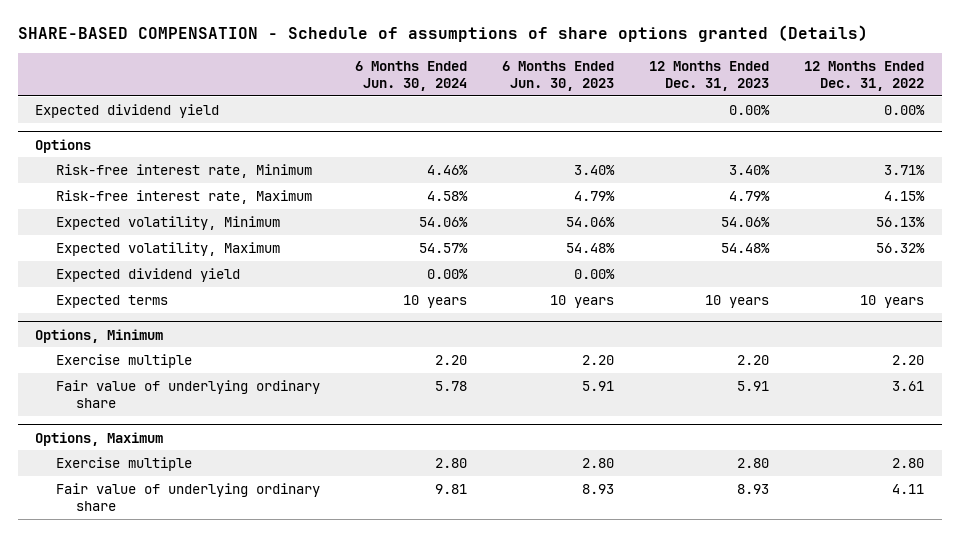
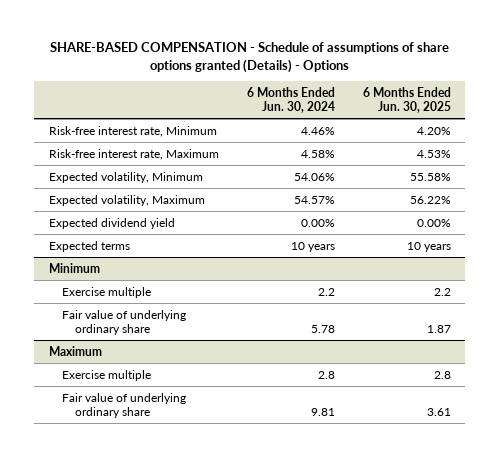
- SHARE-BASED COMPENSATION - Schedule of assumptions of share options granted (Details)
+ SHARE-BASED COMPENSATION - Schedule of assumptions of share options granted (Details) - Options
- | 6 Months Ended Jun. 30, 2024 | 6 Months Ended Jun. 30, 2023 | 12 Months Ended Dec. 31, 2023 | 12 Months Ended Dec. 31, 2022
+ | 6 Months Ended Jun. 30, 2024 | 6 Months Ended Jun. 30, 2025
- Expected dividend yield | | | 0.00% | 0.00%
- Options
- Options, Minimum
- Exercise multiple | 2.20 | 2.20 | 2.20 | 2.20
+ Minimum
+ Exercise multiple | 2.2 | 2.2
- Options, Maximum
- Exercise multiple | 2.80 | 2.80 | 2.80 | 2.80
+ Maximum
+ Exercise multiple | 2.8 | 2.8

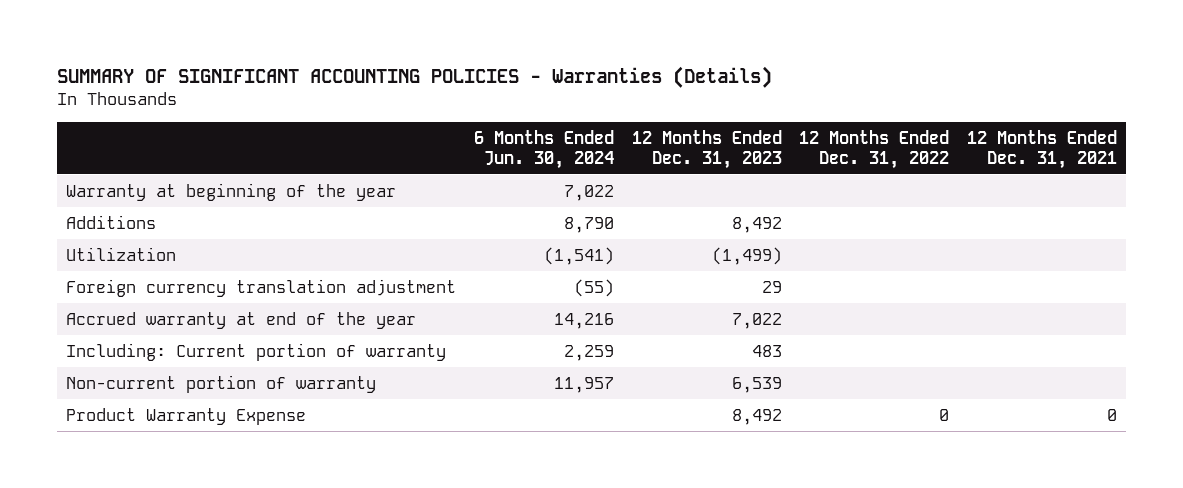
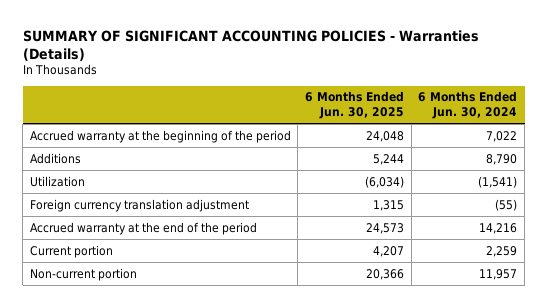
- | 6 Months Ended Jun. 30, 2024 | 12 Months Ended Dec. 31, 2023 | 12 Months Ended Dec. 31, 2022 | 12 Months Ended Dec. 31, 2021
+ | 6 Months Ended Jun. 30, 2025 | 6 Months Ended Jun. 30, 2024
- Warranty at beginning of the year | 7,022 | | |
+ Accrued warranty at the beginning of the period | 24,048 | 7,022
- Accrued warranty at end of the year | 14,216 | 7,022 | |
- Including: Current portion of warranty | 2,259 | 483 | |
- Non-current portion of warranty | 11,957 | 6,539 | |
- Product Warranty Expense | | 8,492 | 0 | 0
+ Accrued warranty at the end of the period | 24,573 | 14,216
+ Current portion | 4,207 | 2,259
+ Non-current portion | 20,366 | 11,957

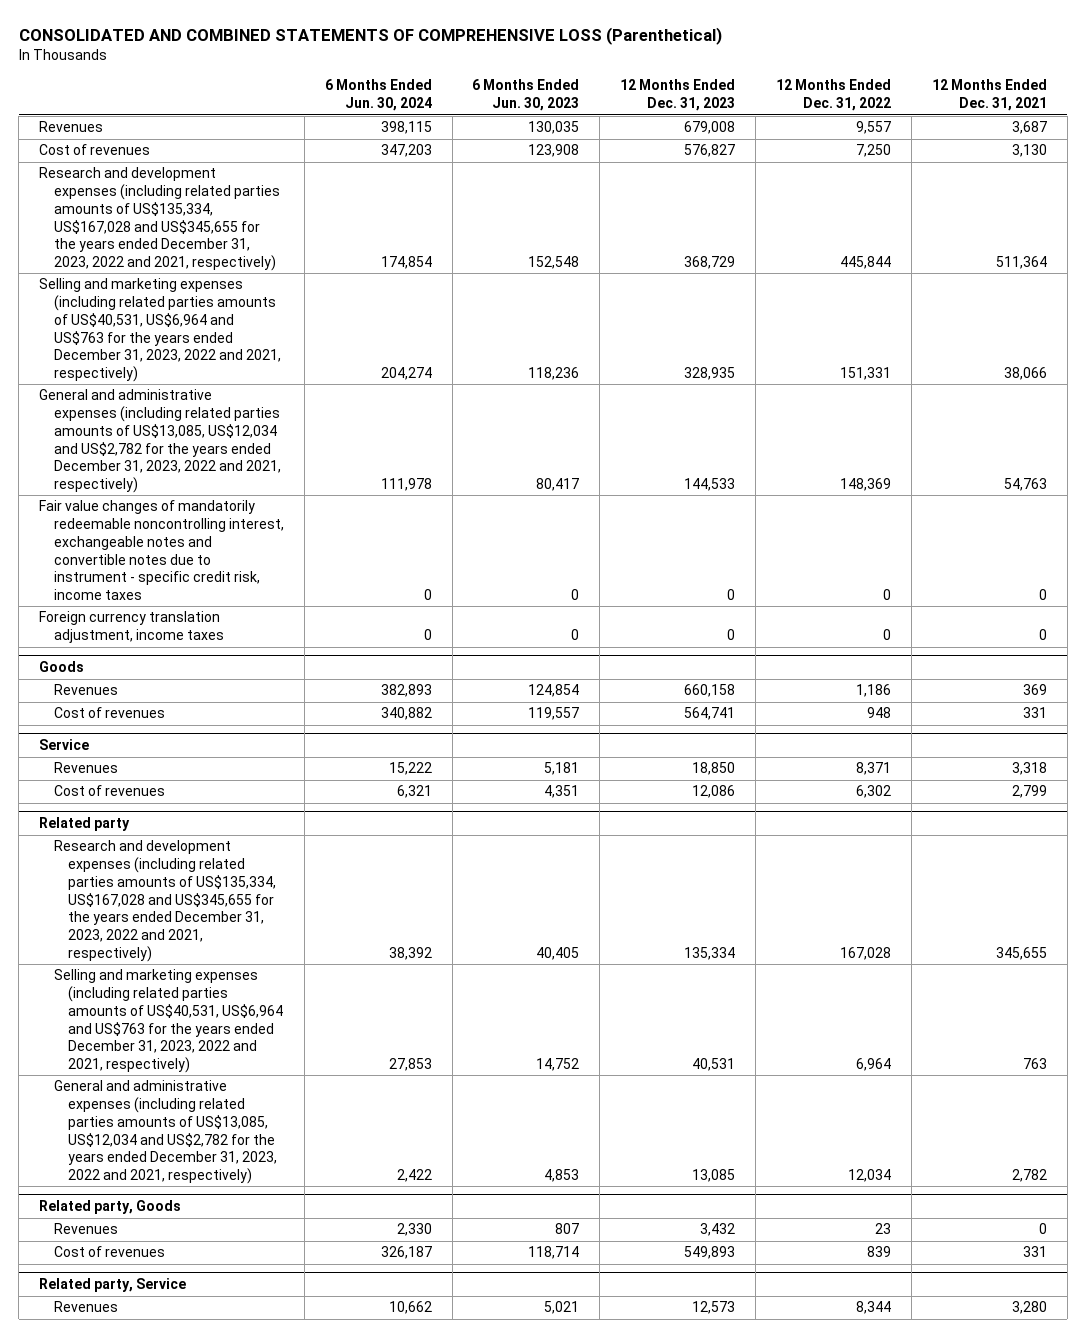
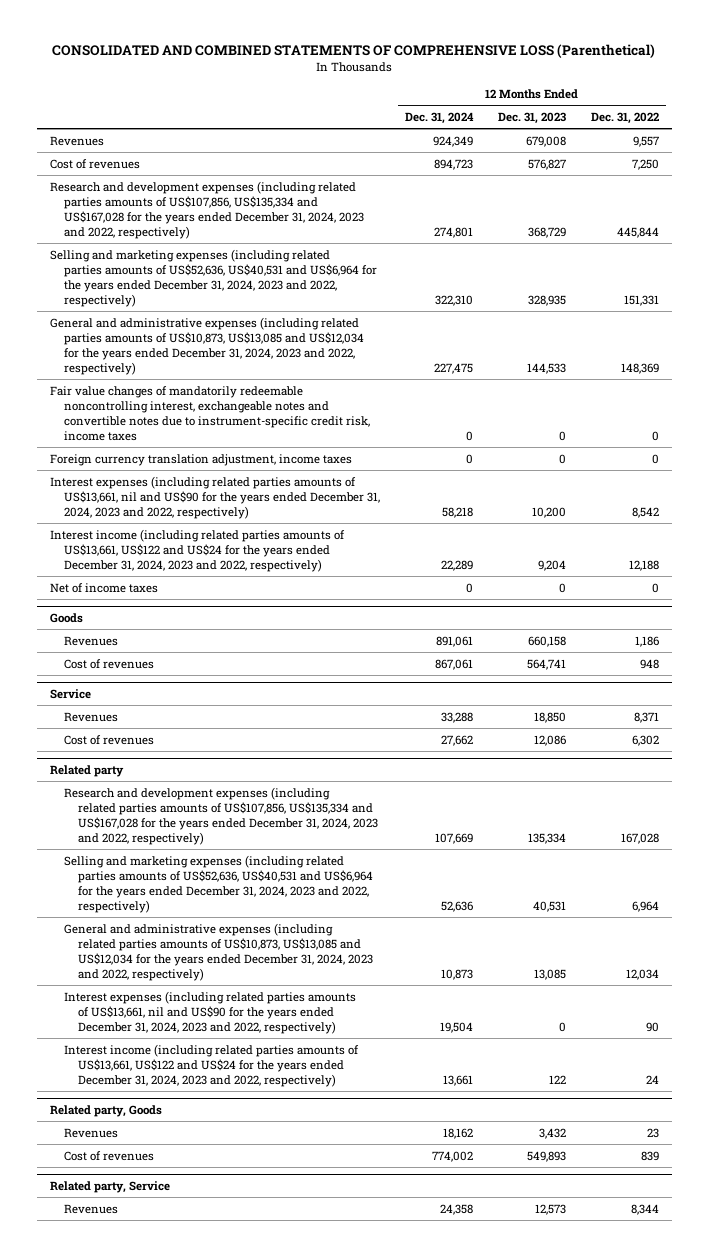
- | 6 Months Ended Jun. 30, 2024 | 6 Months Ended Jun. 30, 2023 | 12 Months Ended Dec. 31, 2023 | 12 Months Ended Dec. 31, 2022 | 12 Months Ended Dec. 31, 2021
+ | 12 Months Ended Dec. 31, 2024 | 12 Months Ended Dec. 31, 2023 | 12 Months Ended Dec. 31, 2022
- Research and development expenses (including related parties amounts of US$135,334, US$167,028 and US$345,655 for the years ended December 31, 2023, 2022 and 2021, respectively) | 174,854 | 152,548 | 368,729 | 445,844 | 511,364
- Selling and marketing expenses (including related parties amounts of US$40,531, US$6,964 and US$763 for the years ended December 31, 2023, 2022 and 2021, respectively) | 204,274 | 118,236 | 328,935 | 151,331 | 38,066
- General and administrative expenses (including related parties amounts of US$13,085, US$12,034 and US$2,782 for the years ended December 31, 2023, 2022 and 2021, respectively) | 111,978 | 80,417 | 144,533 | 148,369 | 54,763
- Fair value changes of mandatorily redeemable noncontrolling interest, exchangeable notes and convertible notes due to instrument - specific credit risk, income taxes | 0 | 0 | 0 | 0 | 0
+ Research and development expenses (including related parties amounts of US$107,856, US$135,334 and US$167,028 for the years ended December 31, 2024, 2023 and 2022, respectively) | 274,801 | 368,729 | 445,844
+ Selling and marketing expenses (including related parties amounts of US$52,636, US$40,531 and US$6,964 for the years ended December 31, 2024, 2023 and 2022, respectively) | 322,310 | 328,935 | 151,331
+ General and administrative expenses (including related parties amounts of US$10,873, US$13,085 and US$12,034 for the years ended December 31, 2024, 2023 and 2022, respectively) | 227,475 | 144,533 | 148,369
+ Fair value changes of mandatorily redeemable noncontrolling interest, exchangeable notes and convertible notes due to instrument-specific credit risk, income taxes | 0 | 0 | 0
+ Interest expenses (including related parties amounts of US$13,661, nil and US$90 for the years ended December 31, 2024, 2023 and 2022, respectively) | 58,218 | 10,200 | 8,542
+ Interest income (including related parties amounts of US$13,661, US$122 and US$24 for the years ended December 31, 2024, 2023 and 2022, respectively) | 22,289 | 9,204 | 12,188
+ Net of income taxes | 0 | 0 | 0
@ Related party
- Research and development expenses (including related parties amounts of US$135,334, US$167,028 and US$345,655 for the years ended December 31, 2023, 2022 and 2021, respectively) | 38,392 | 40,405 | 135,334 | 167,028 | 345,655
- Selling and marketing expenses (including related parties amounts of US$40,531, US$6,964 and US$763 for the years ended December 31, 2023, 2022 and 2021, respectively) | 27,853 | 14,752 | 40,531 | 6,964 | 763
- General and administrative expenses (including related parties amounts of US$13,085, US$12,034 and US$2,782 for the years ended December 31, 2023, 2022 and 2021, respectively) | 2,422 | 4,853 | 13,085 | 12,034 | 2,782
+ Research and development expenses (including related parties amounts of US$107,856, US$135,334 and US$167,028 for the years ended December 31, 2024, 2023 and 2022, respectively) | 107,669 | 135,334 | 167,028
+ Selling and marketing expenses (including related parties amounts of US$52,636, US$40,531 and US$6,964 for the years ended December 31, 2024, 2023 and 2022, respectively) | 52,636 | 40,531 | 6,964
+ General and administrative expenses (including related parties amounts of US$10,873, US$13,085 and US$12,034 for the years ended December 31, 2024, 2023 and 2022, respectively) | 10,873 | 13,085 | 12,034
+ Interest expenses (including related parties amounts of US$13,661, nil and US$90 for the years ended December 31, 2024, 2023 and 2022, respectively) | 19,504 | 0 | 90
+ Interest income (including related parties amounts of US$13,661, US$122 and US$24 for the years ended December 31, 2024, 2023 and 2022, respectively) | 13,661 | 122 | 24

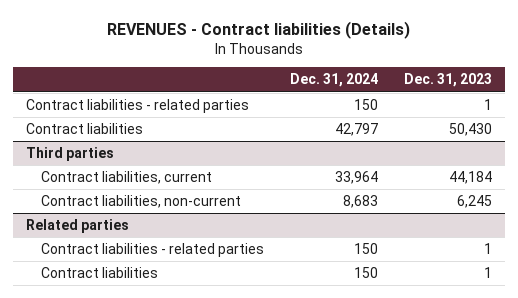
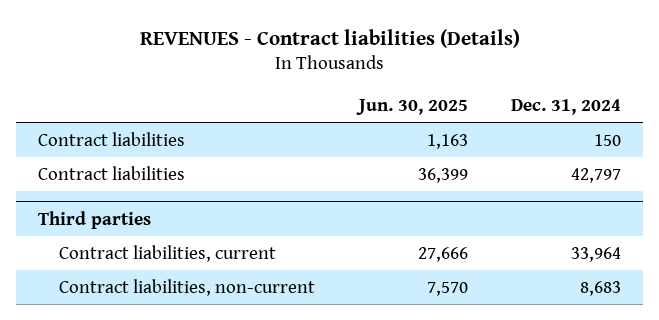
- | Dec. 31, 2024 | Dec. 31, 2023
+ | Jun. 30, 2025 | Dec. 31, 2024
- Contract liabilities - related parties | 150 | 1
+ Contract liabilities | 1,163 | 150
- Related parties
- Contract liabilities - related parties | 150 | 1
- Contract liabilities | 150 | 1

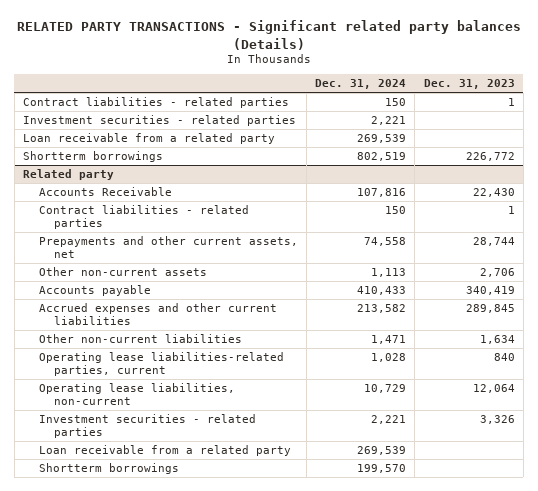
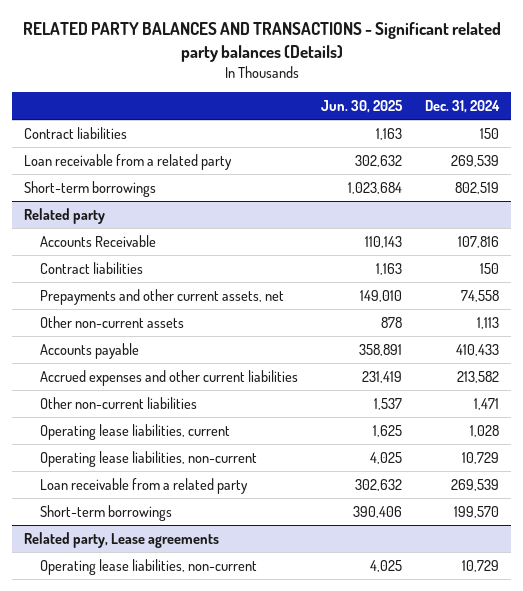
- RELATED PARTY TRANSACTIONS - Significant related party balances (Details)
+ RELATED PARTY BALANCES AND TRANSACTIONS - Significant related party balances (Details)
- | Dec. 31, 2024 | Dec. 31, 2023
+ | Jun. 30, 2025 | Dec. 31, 2024
- Contract liabilities - related parties | 150 | 1
- Investment securities - related parties | 2,221 |
+ Contract liabilities | 1,163 | 150
- Shortterm borrowings | 802,519 | 226,772
+ Short-term borrowings | 1,023,684 | 802,519
@ Related party
- Contract liabilities - related parties | 150 | 1
+ Contract liabilities | 1,163 | 150
- Operating lease liabilities-related parties, current | 1,028 | 840
+ Operating lease liabilities, current | 1,625 | 1,028
- Investment securities - related parties | 2,221 | 3,326
- Shortterm borrowings | 199,570 |
+ Short-term borrowings | 390,406 | 199,570
+ Related party, Lease agreements
+ Operating lease liabilities, non-current | 4,025 | 10,729

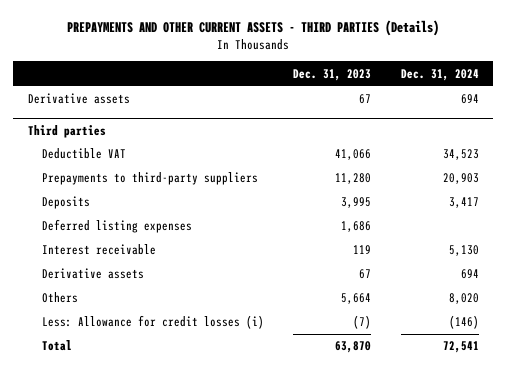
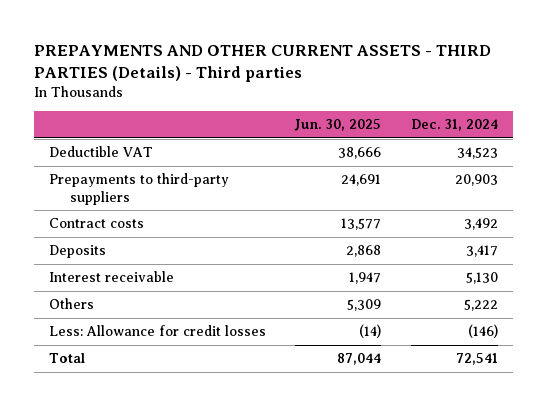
- PREPAYMENTS AND OTHER CURRENT ASSETS - THIRD PARTIES (Details)
+ PREPAYMENTS AND OTHER CURRENT ASSETS - THIRD PARTIES (Details) - Third parties
- | Dec. 31, 2023 | Dec. 31, 2024
+ | Jun. 30, 2025 | Dec. 31, 2024
- Derivative assets | 67 | 694
- Third parties
+ Contract costs | 13,577 | 3,492
- Deferred listing expenses | 1,686 |
- Derivative assets | 67 | 694
- Others | 5,664 | 8,020
- Less: Allowance for credit losses (i) | (7) | (146)
+ Others | 5,309 | 5,222
+ Less: Allowance for credit losses | (14) | (146)

